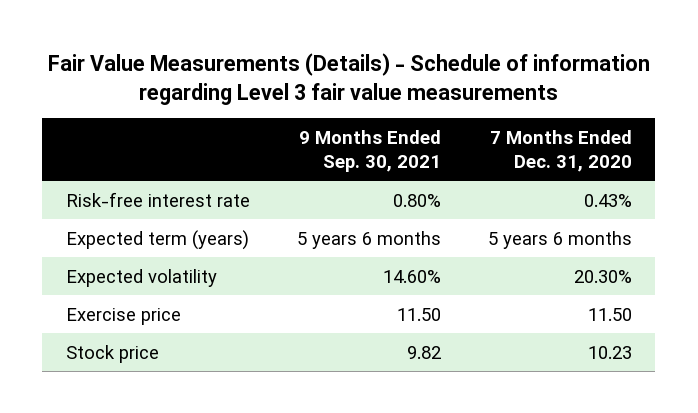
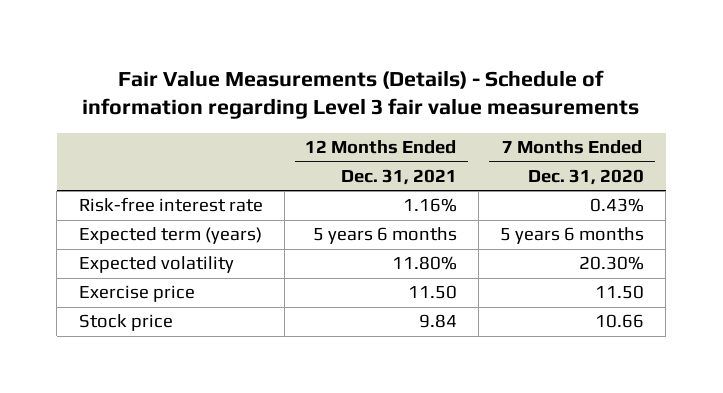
- | 9 Months Ended Sep. 30, 2021 | 7 Months Ended Dec. 31, 2020
+ | 12 Months Ended Dec. 31, 2021 | 7 Months Ended Dec. 31, 2020
- Stock price | 9.82 | 10.23
+ Stock price | 9.84 | 10.66

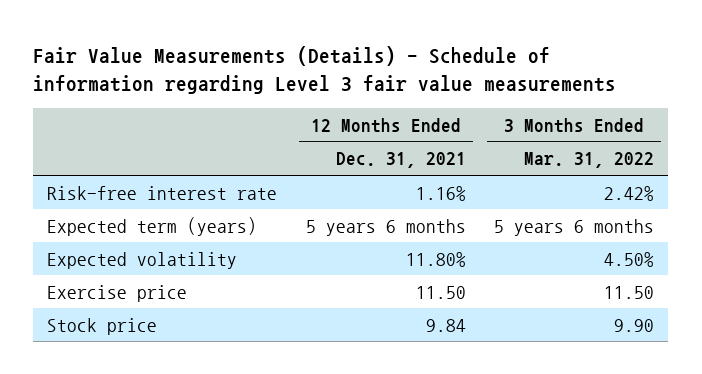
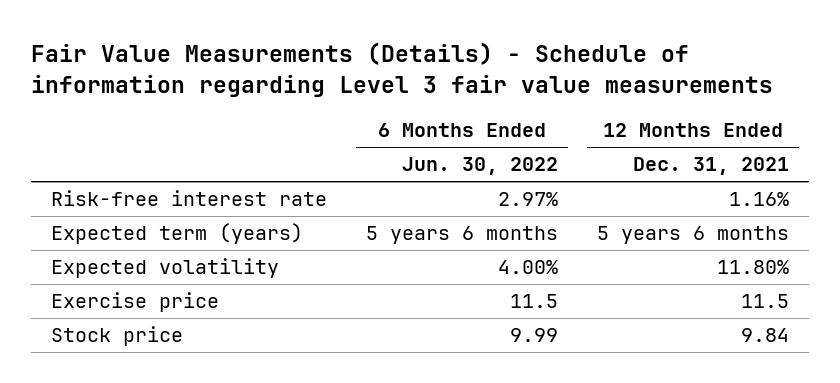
- | 12 Months Ended Dec. 31, 2021 | 3 Months Ended Mar. 31, 2022
+ | 6 Months Ended Jun. 30, 2022 | 12 Months Ended Dec. 31, 2021
- Exercise price | 11.50 | 11.50
+ Exercise price | 11.5 | 11.5

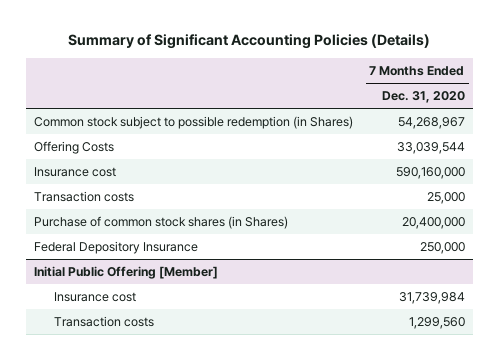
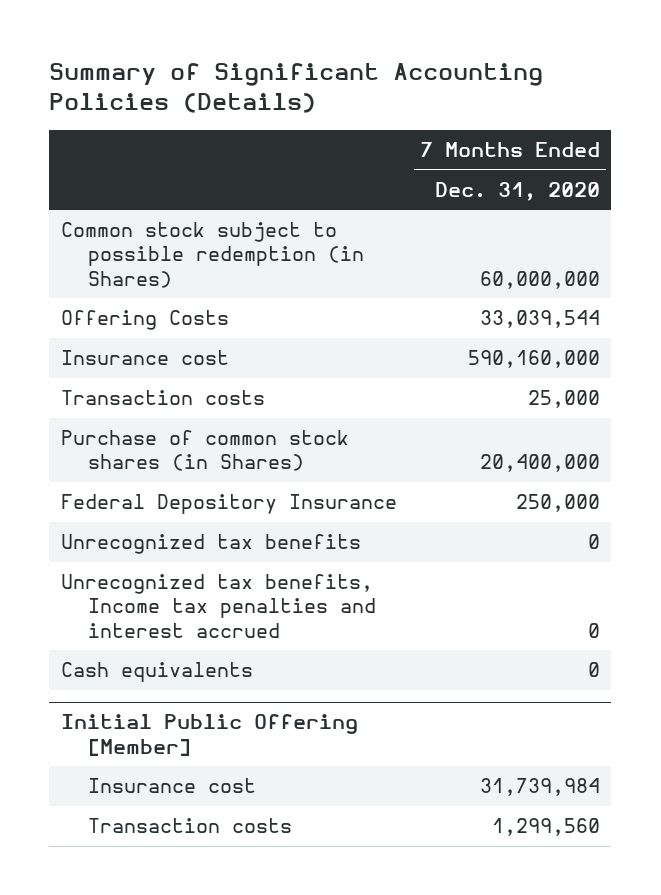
- Common stock subject to possible redemption (in Shares) | 54,268,967
+ Common stock subject to possible redemption (in Shares) | 60,000,000
+ Unrecognized tax benefits | 0
+ Unrecognized tax benefits, Income tax penalties and interest accrued | 0
+ Cash equivalents | 0

